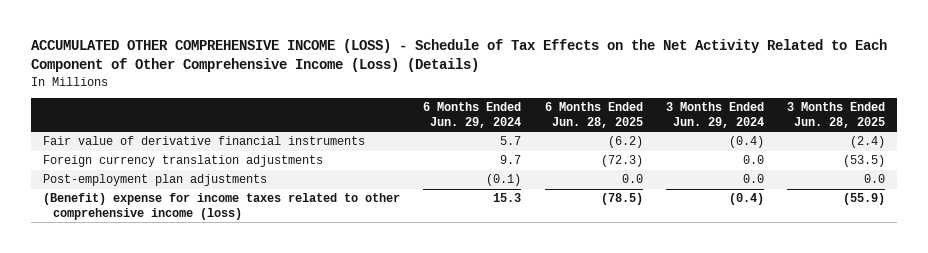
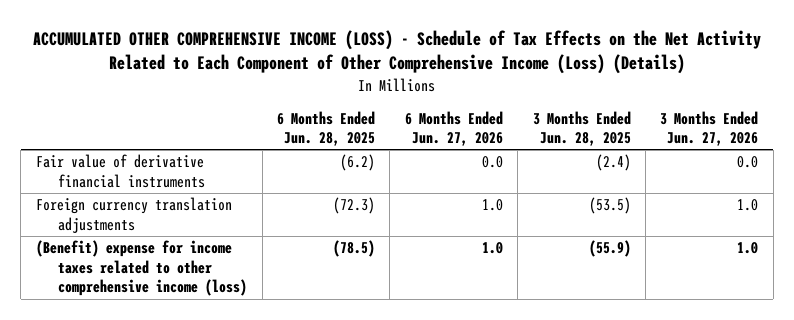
- | 6 Months Ended Jun. 29, 2024 | 6 Months Ended Jun. 28, 2025 | 3 Months Ended Jun. 29, 2024 | 3 Months Ended Jun. 28, 2025
+ | 6 Months Ended Jun. 28, 2025 | 6 Months Ended Jun. 27, 2026 | 3 Months Ended Jun. 28, 2025 | 3 Months Ended Jun. 27, 2026
- Post-employment plan adjustments | (0.1) | 0.0 | 0.0 | 0.0

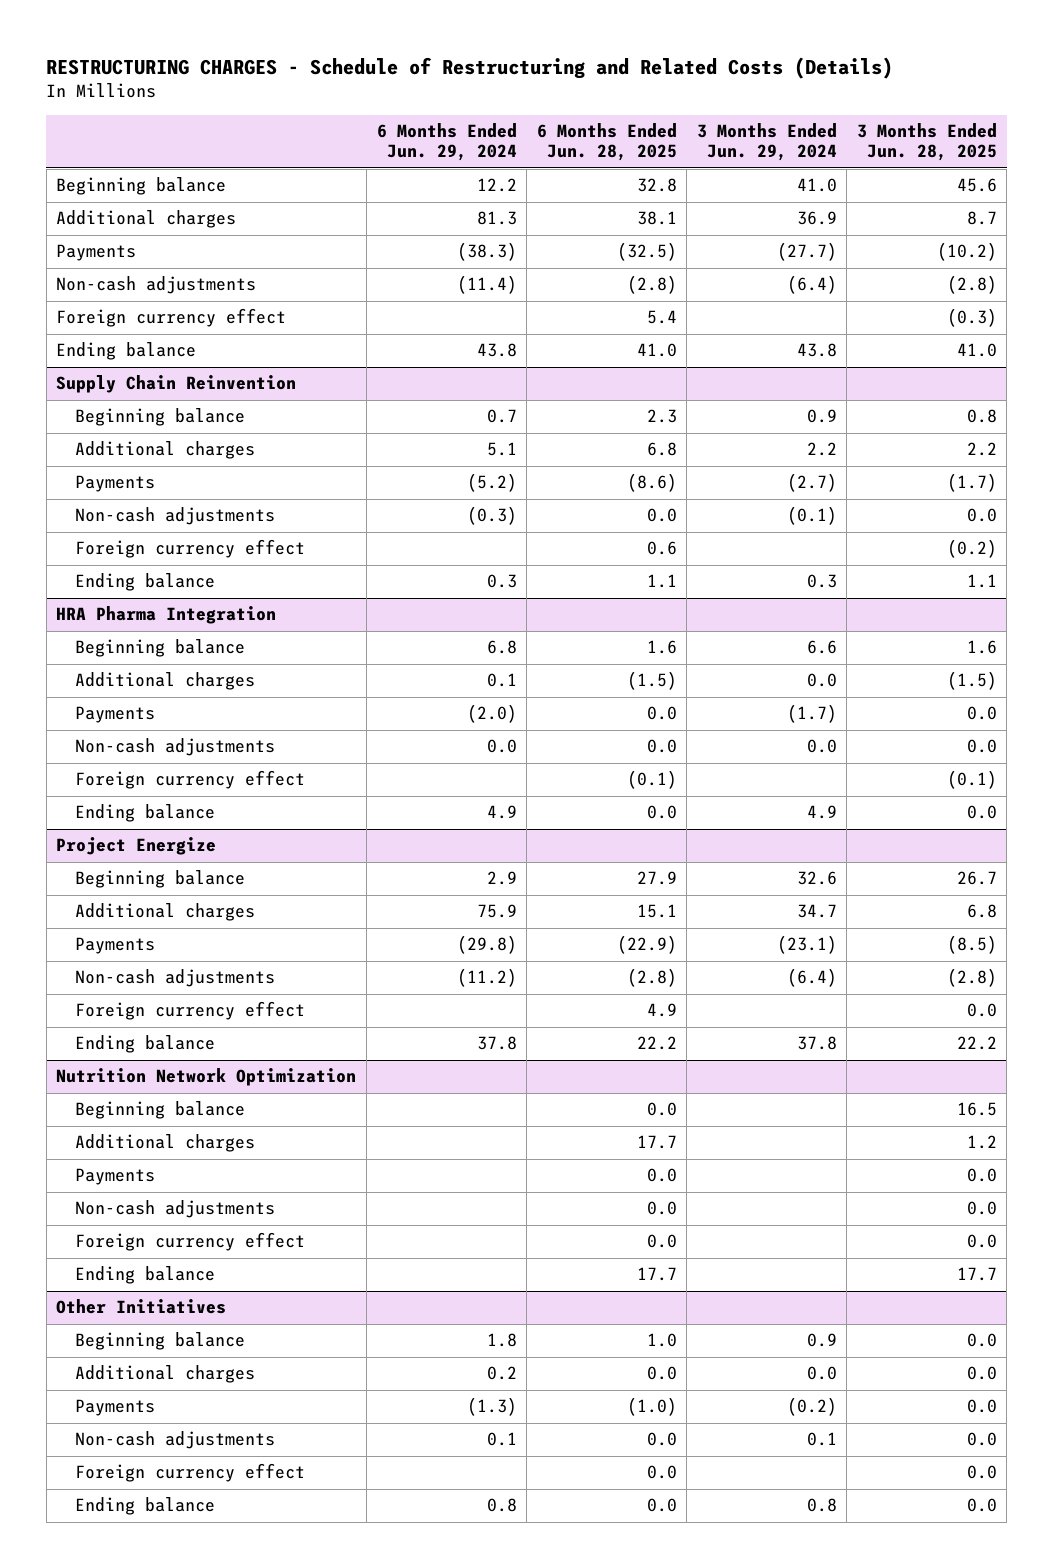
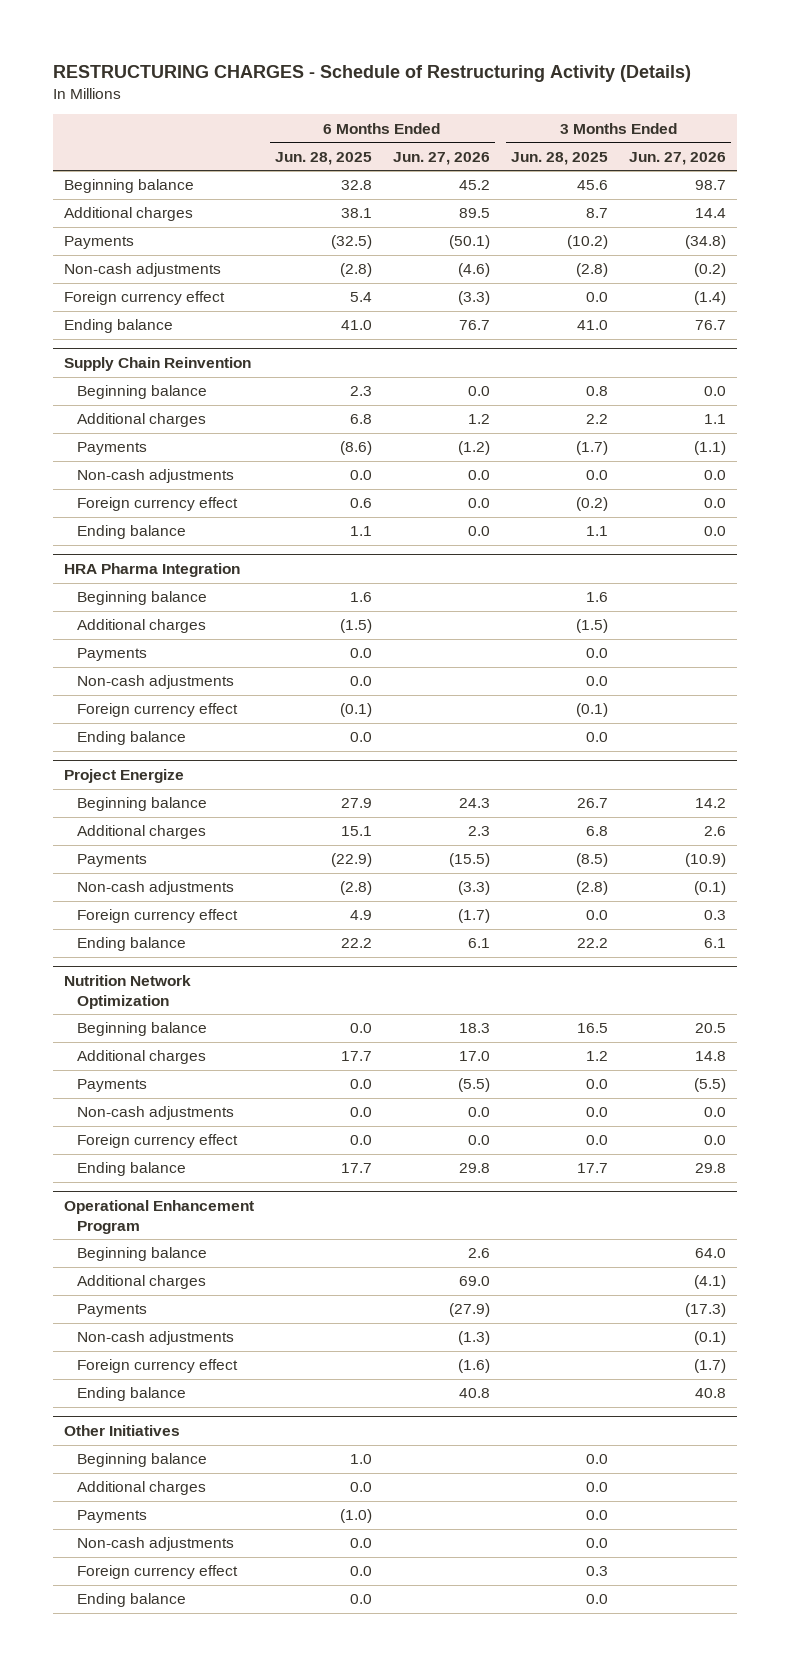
- RESTRUCTURING CHARGES - Schedule of Restructuring and Related Costs (Details)
+ RESTRUCTURING CHARGES - Schedule of Restructuring Activity (Details)
- | 6 Months Ended Jun. 29, 2024 | 6 Months Ended Jun. 28, 2025 | 3 Months Ended Jun. 29, 2024 | 3 Months Ended Jun. 28, 2025
+ | 6 Months Ended Jun. 28, 2025 | 6 Months Ended Jun. 27, 2026 | 3 Months Ended Jun. 28, 2025 | 3 Months Ended Jun. 27, 2026
- Foreign currency effect | | 5.4 | | (0.3)
+ Foreign currency effect | 5.4 | (3.3) | 0.0 | (1.4)
+ Operational Enhancement Program
+ Beginning balance | | 2.6 | | 64.0
+ Additional charges | | 69.0 | | (4.1)
+ Payments | | (27.9) | | (17.3)
+ Non-cash adjustments | | (1.3) | | (0.1)
+ Foreign currency effect | | (1.6) | | (1.7)
+ Ending balance | | 40.8 | | 40.8
@ Other Initiatives
- Foreign currency effect | | 0.0 | | 0.0
+ Foreign currency effect | 0.0 | | 0.3 |

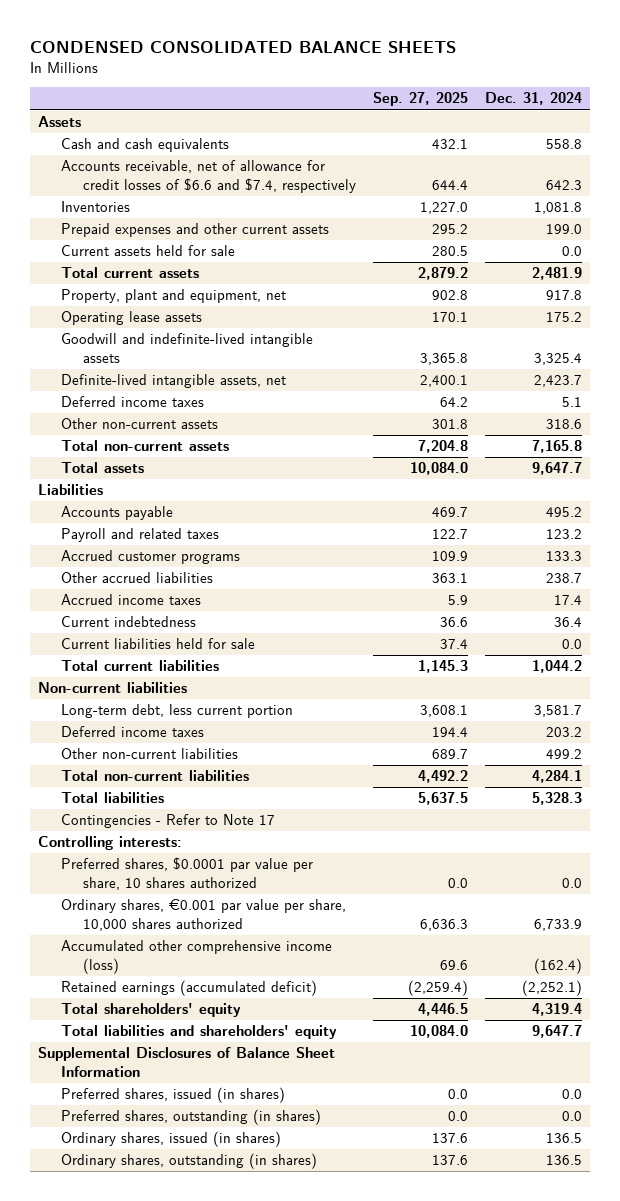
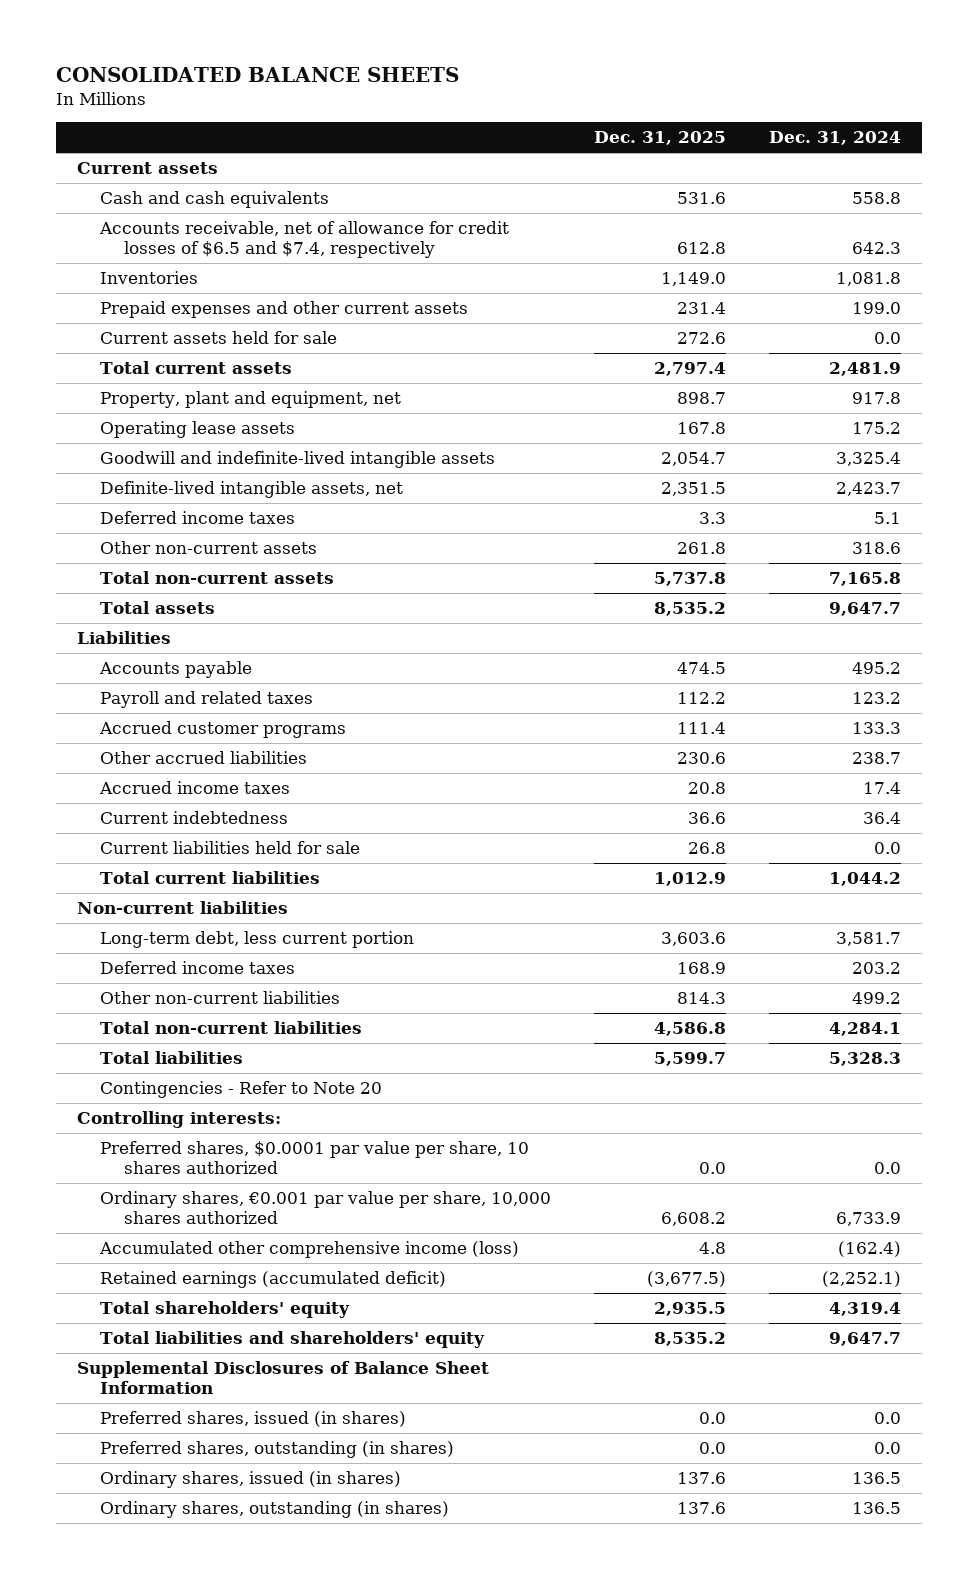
- CONDENSED CONSOLIDATED BALANCE SHEETS
+ CONSOLIDATED BALANCE SHEETS
- | Sep. 27, 2025 | Dec. 31, 2024
+ | Dec. 31, 2025 | Dec. 31, 2024
- Assets
+ Current assets
- Accounts receivable, net of allowance for credit losses of $6.6 and $7.4, respectively | 644.4 | 642.3
+ Accounts receivable, net of allowance for credit losses of $6.5 and $7.4, respectively | 612.8 | 642.3
- Contingencies - Refer to Note 17
+ Contingencies - Refer to Note 20

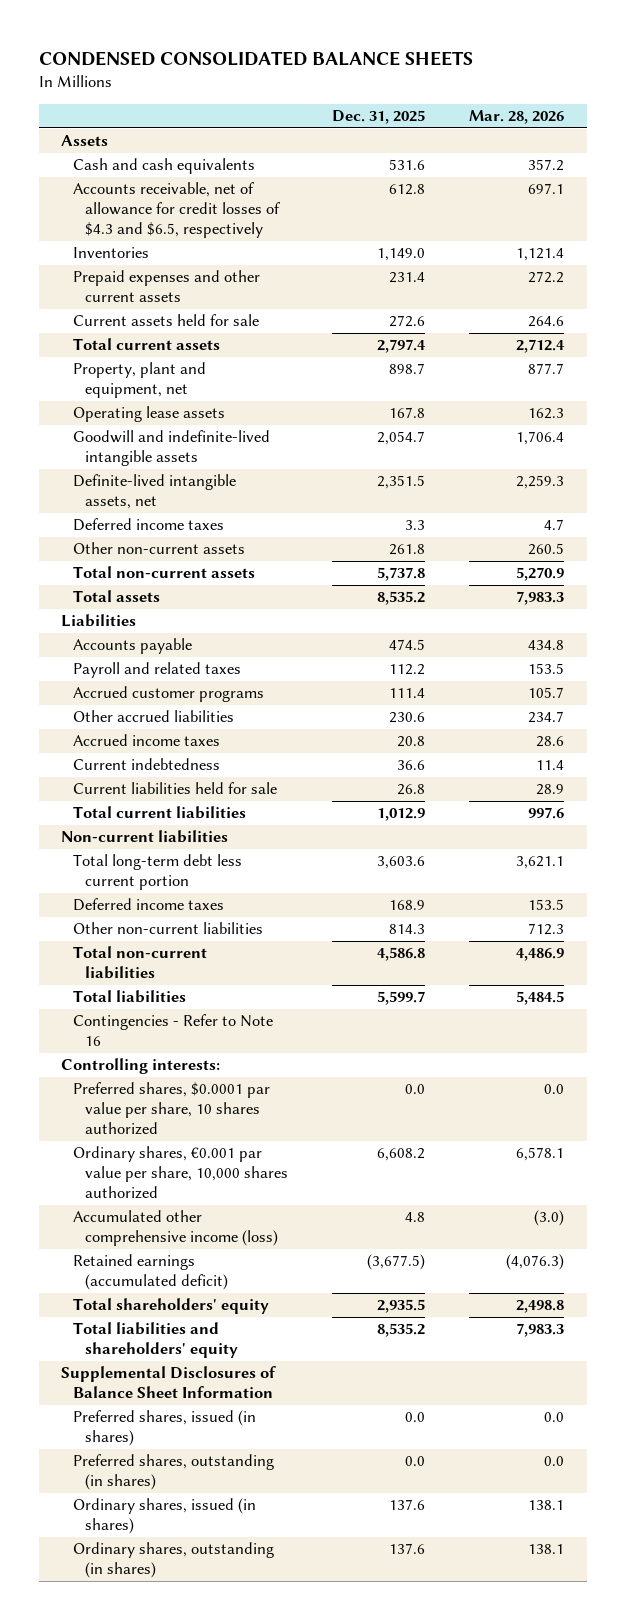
- CONSOLIDATED BALANCE SHEETS
+ CONDENSED CONSOLIDATED BALANCE SHEETS
- | Dec. 31, 2025 | Dec. 31, 2024
+ | Dec. 31, 2025 | Mar. 28, 2026
- Current assets
+ Assets
- Accounts receivable, net of allowance for credit losses of $6.5 and $7.4, respectively | 612.8 | 642.3
+ Accounts receivable, net of allowance for credit losses of $4.3 and $6.5, respectively | 612.8 | 697.1
- Long-term debt, less current portion | 3,603.6 | 3,581.7
+ Total long-term debt less current portion | 3,603.6 | 3,621.1
- Contingencies - Refer to Note 20
+ Contingencies - Refer to Note 16

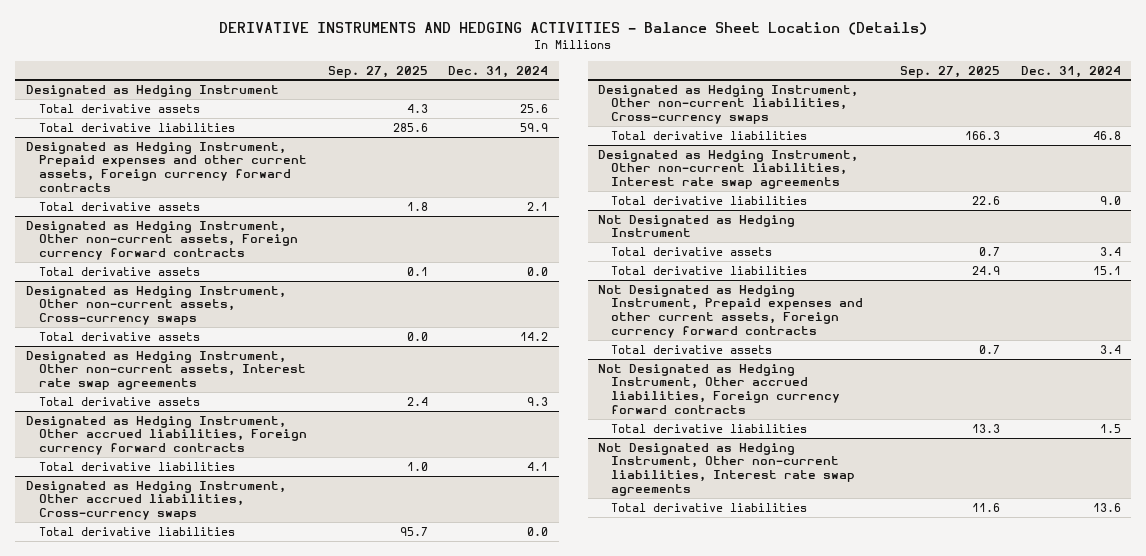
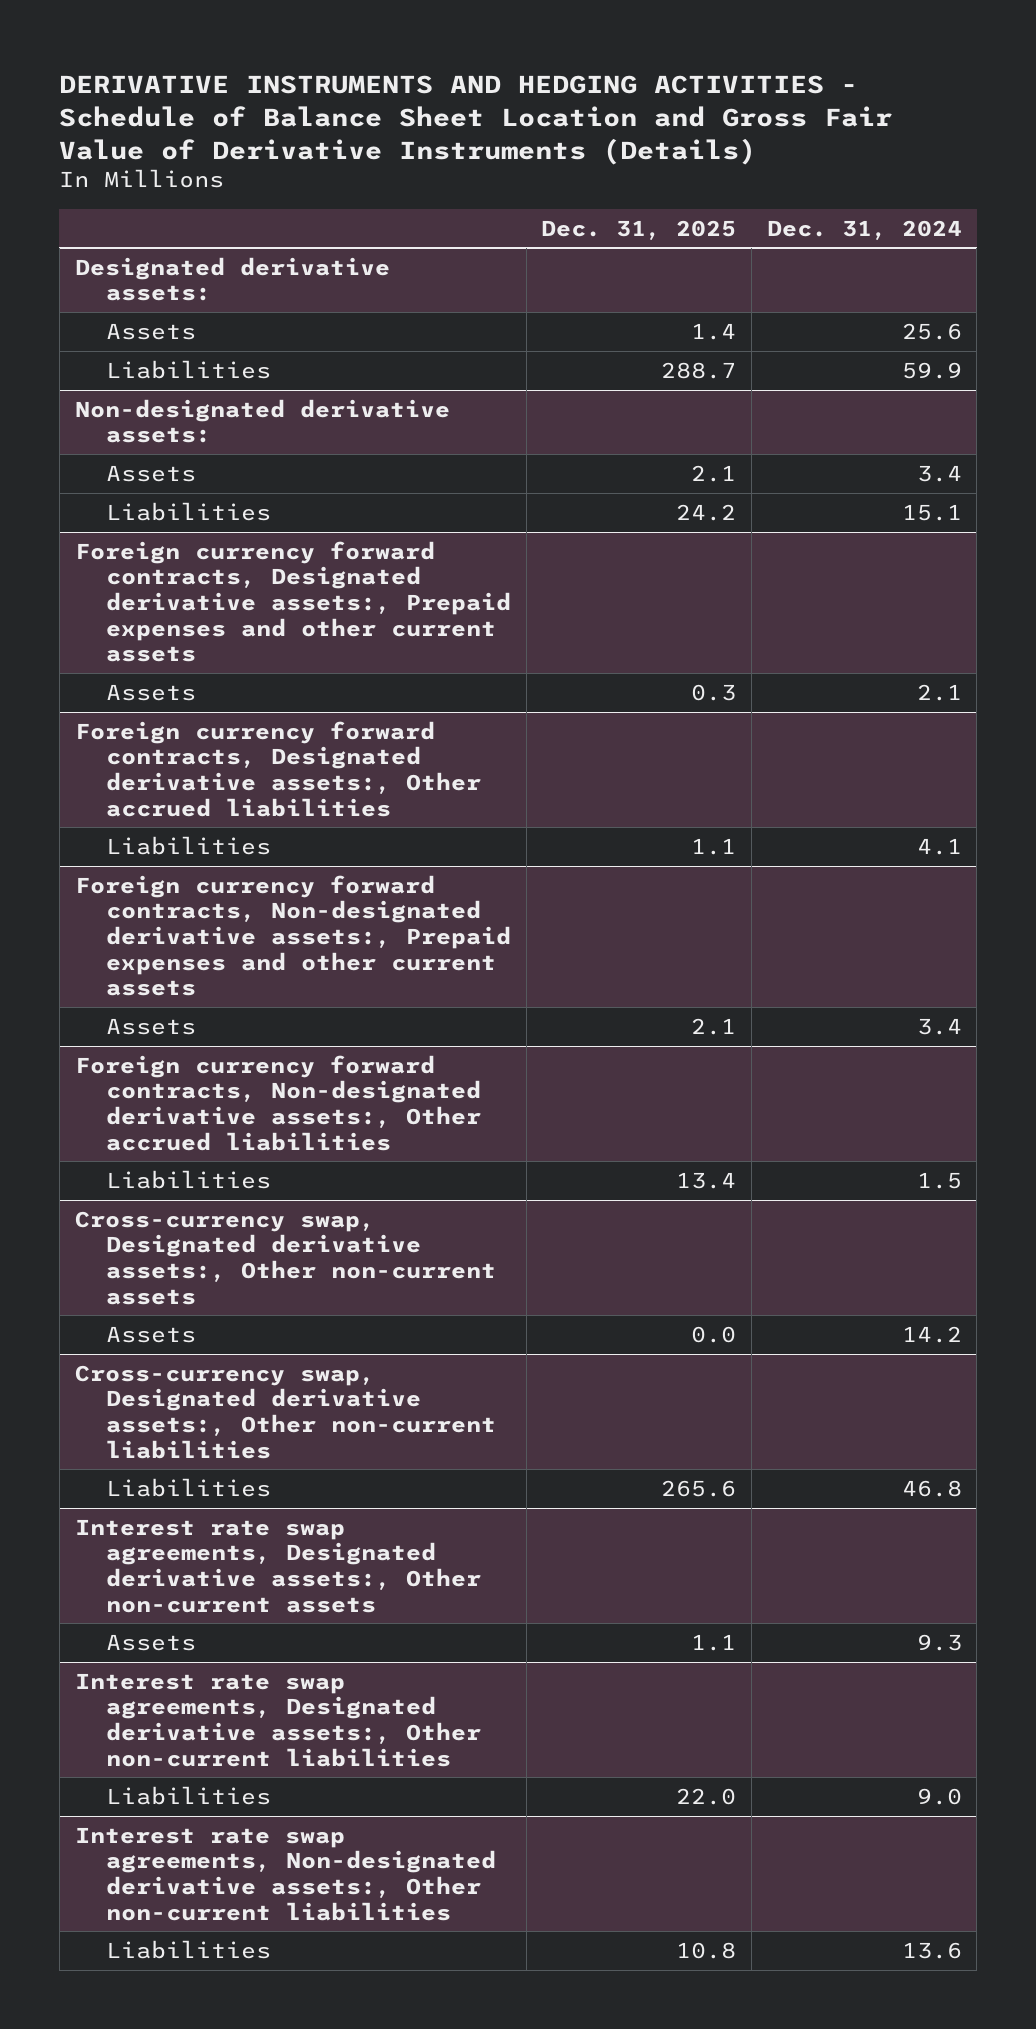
- DERIVATIVE INSTRUMENTS AND HEDGING ACTIVITIES - Balance Sheet Location (Details)
+ DERIVATIVE INSTRUMENTS AND HEDGING ACTIVITIES - Schedule of Balance Sheet Location and Gross Fair Value of Derivative Instruments (Details)
- | Sep. 27, 2025 | Dec. 31, 2024
+ | Dec. 31, 2025 | Dec. 31, 2024
- Designated as Hedging Instrument
- Total derivative assets | 4.3 | 25.6
- Total derivative liabilities | 285.6 | 59.9
- Designated as Hedging Instrument, Prepaid expenses and other current assets, Foreign currency forward contracts
- Total derivative assets | 1.8 | 2.1
- Designated as Hedging Instrument, Other non-current assets, Foreign currency forward contracts
- Total derivative assets | 0.1 | 0.0
- Designated as Hedging Instrument, Other non-current assets, Cross-currency swaps
- Total derivative assets | 0.0 | 14.2
- Designated as Hedging Instrument, Other non-current assets, Interest rate swap agreements
- Total derivative assets | 2.4 | 9.3
- Designated as Hedging Instrument, Other accrued liabilities, Foreign currency forward contracts
- Total derivative liabilities | 1.0 | 4.1
- Designated as Hedging Instrument, Other accrued liabilities, Cross-currency swaps
- Total derivative liabilities | 95.7 | 0.0
- Designated as Hedging Instrument, Other non-current liabilities, Cross-currency swaps
- Total derivative liabilities | 166.3 | 46.8
- Designated as Hedging Instrument, Other non-current liabilities, Interest rate swap agreements
- Total derivative liabilities | 22.6 | 9.0
- Not Designated as Hedging Instrument
- Total derivative assets | 0.7 | 3.4
- Total derivative liabilities | 24.9 | 15.1
- Not Designated as Hedging Instrument, Prepaid expenses and other current assets, Foreign currency forward contracts
- Total derivative assets | 0.7 | 3.4
- Not Designated as Hedging Instrument, Other accrued liabilities, Foreign currency forward contracts
- Total derivative liabilities | 13.3 | 1.5
- Not Designated as Hedging Instrument, Other non-current liabilities, Interest rate swap agreements
- Total derivative liabilities | 11.6 | 13.6
+ Designated derivative assets:
+ Assets | 1.4 | 25.6
+ Liabilities | 288.7 | 59.9
+ Non-designated derivative assets:
+ Assets | 2.1 | 3.4
+ Liabilities | 24.2 | 15.1
+ Foreign currency forward contracts, Designated derivative assets:, Prepaid expenses and other current assets
+ Assets | 0.3 | 2.1
+ Foreign currency forward contracts, Designated derivative assets:, Other accrued liabilities
+ Liabilities | 1.1 | 4.1
+ Foreign currency forward contracts, Non-designated derivative assets:, Prepaid expenses and other current assets
+ Assets | 2.1 | 3.4
+ Foreign currency forward contracts, Non-designated derivative assets:, Other accrued liabilities
+ Liabilities | 13.4 | 1.5
+ Cross-currency swap, Designated derivative assets:, Other non-current assets
+ Assets | 0.0 | 14.2
+ Cross-currency swap, Designated derivative assets:, Other non-current liabilities
+ Liabilities | 265.6 | 46.8
+ Interest rate swap agreements, Designated derivative assets:, Other non-current assets
+ Assets | 1.1 | 9.3
+ Interest rate swap agreements, Designated derivative assets:, Other non-current liabilities
+ Liabilities | 22.0 | 9.0
+ Interest rate swap agreements, Non-designated derivative assets:, Other non-current liabilities
+ Liabilities | 10.8 | 13.6

